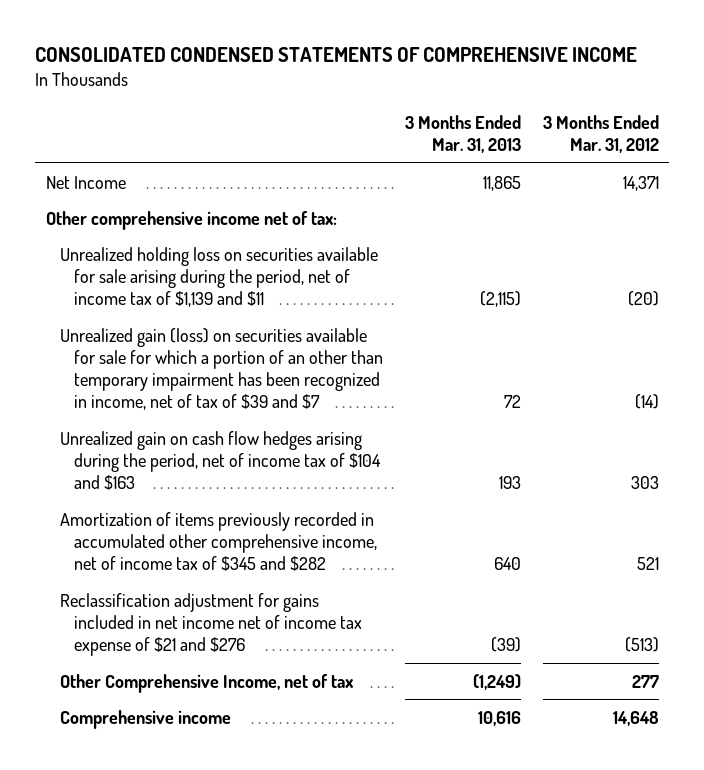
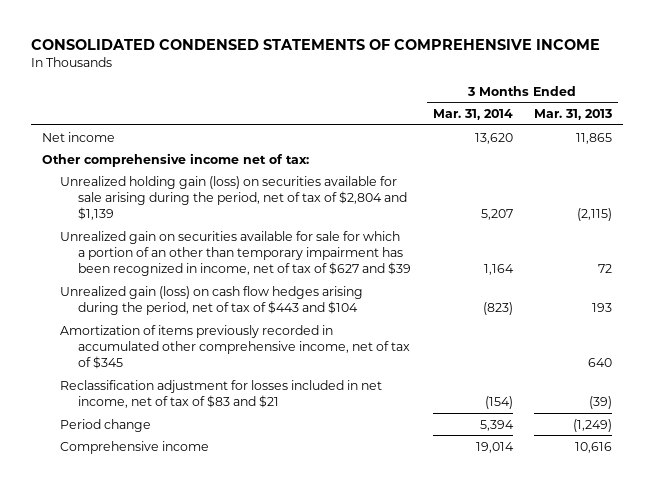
- | 3 Months Ended Mar. 31, 2013 | 3 Months Ended Mar. 31, 2012
+ | 3 Months Ended Mar. 31, 2014 | 3 Months Ended Mar. 31, 2013
- Net Income | 11,865 | 14,371
+ Net income | 13,620 | 11,865
- Unrealized holding loss on securities available for sale arising during the period, net of income tax of $1,139 and $11 | (2,115) | (20)
- Unrealized gain (loss) on securities available for sale for which a portion of an other than temporary impairment has been recognized in income, net of tax of $39 and $7 | 72 | (14)
- Unrealized gain on cash flow hedges arising during the period, net of income tax of $104 and $163 | 193 | 303
- Amortization of items previously recorded in accumulated other comprehensive income, net of income tax of $345 and $282 | 640 | 521
- Reclassification adjustment for gains included in net income net of income tax expense of $21 and $276 | (39) | (513)
- Other Comprehensive Income, net of tax | (1,249) | 277
+ Unrealized holding gain (loss) on securities available for sale arising during the period, net of tax of $2,804 and $1,139 | 5,207 | (2,115)
+ Unrealized gain on securities available for sale for which a portion of an other than temporary impairment has been recognized in income, net of tax of $627 and $39 | 1,164 | 72
+ Unrealized gain (loss) on cash flow hedges arising during the period, net of tax of $443 and $104 | (823) | 193
+ Amortization of items previously recorded in accumulated other comprehensive income, net of tax of $345 | | 640
+ Reclassification adjustment for losses included in net income, net of tax of $83 and $21 | (154) | (39)
+ Period change | 5,394 | (1,249)

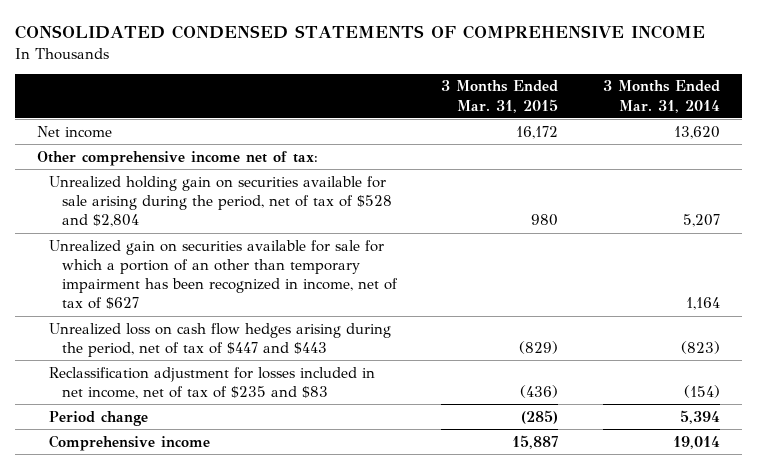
- | 3 Months Ended Mar. 31, 2014 | 3 Months Ended Mar. 31, 2013
+ | 3 Months Ended Mar. 31, 2015 | 3 Months Ended Mar. 31, 2014
- Unrealized holding gain (loss) on securities available for sale arising during the period, net of tax of $2,804 and $1,139 | 5,207 | (2,115)
- Unrealized gain on securities available for sale for which a portion of an other than temporary impairment has been recognized in income, net of tax of $627 and $39 | 1,164 | 72
- Unrealized gain (loss) on cash flow hedges arising during the period, net of tax of $443 and $104 | (823) | 193
- Amortization of items previously recorded in accumulated other comprehensive income, net of tax of $345 | | 640
- Reclassification adjustment for losses included in net income, net of tax of $83 and $21 | (154) | (39)
+ Unrealized holding gain on securities available for sale arising during the period, net of tax of $528 and $2,804 | 980 | 5,207
+ Unrealized gain on securities available for sale for which a portion of an other than temporary impairment has been recognized in income, net of tax of $627 | | 1,164
+ Unrealized loss on cash flow hedges arising during the period, net of tax of $447 and $443 | (829) | (823)
+ Reclassification adjustment for losses included in net income, net of tax of $235 and $83 | (436) | (154)

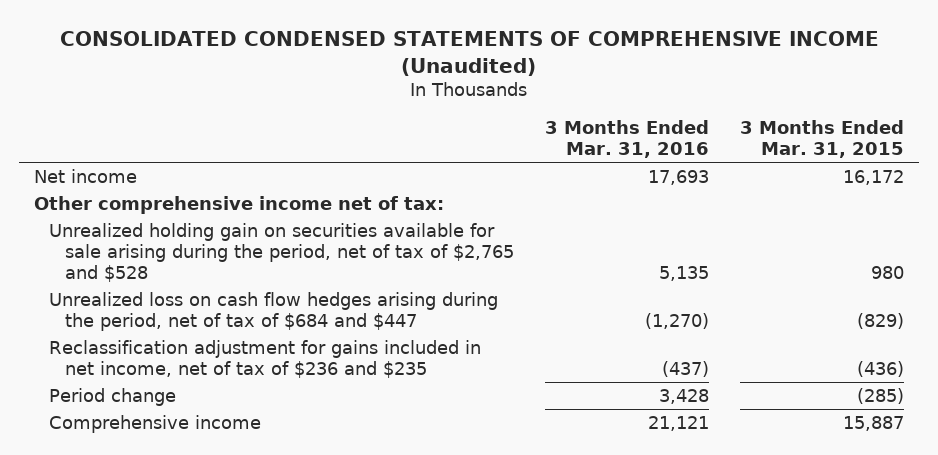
- CONSOLIDATED CONDENSED STATEMENTS OF COMPREHENSIVE INCOME
+ CONSOLIDATED CONDENSED STATEMENTS OF COMPREHENSIVE INCOME (Unaudited)
- | 3 Months Ended Mar. 31, 2015 | 3 Months Ended Mar. 31, 2014
+ | 3 Months Ended Mar. 31, 2016 | 3 Months Ended Mar. 31, 2015
- Unrealized holding gain on securities available for sale arising during the period, net of tax of $528 and $2,804 | 980 | 5,207
- Unrealized gain on securities available for sale for which a portion of an other than temporary impairment has been recognized in income, net of tax of $627 | | 1,164
- Unrealized loss on cash flow hedges arising during the period, net of tax of $447 and $443 | (829) | (823)
- Reclassification adjustment for losses included in net income, net of tax of $235 and $83 | (436) | (154)
+ Unrealized holding gain on securities available for sale arising during the period, net of tax of $2,765 and $528 | 5,135 | 980
+ Unrealized loss on cash flow hedges arising during the period, net of tax of $684 and $447 | (1,270) | (829)
+ Reclassification adjustment for gains included in net income, net of tax of $236 and $235 | (437) | (436)

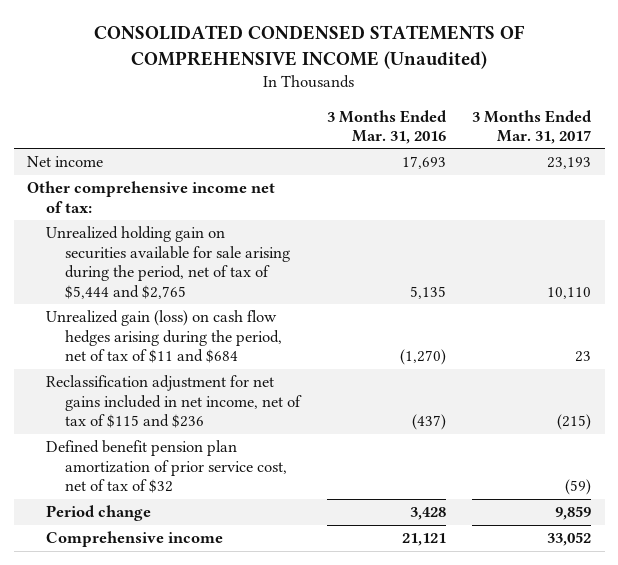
- | 3 Months Ended Mar. 31, 2016 | 3 Months Ended Mar. 31, 2015
+ | 3 Months Ended Mar. 31, 2016 | 3 Months Ended Mar. 31, 2017
- Unrealized holding gain on securities available for sale arising during the period, net of tax of $2,765 and $528 | 5,135 | 980
- Unrealized loss on cash flow hedges arising during the period, net of tax of $684 and $447 | (1,270) | (829)
- Reclassification adjustment for gains included in net income, net of tax of $236 and $235 | (437) | (436)
+ Unrealized holding gain on securities available for sale arising during the period, net of tax of $5,444 and $2,765 | 5,135 | 10,110
+ Unrealized gain (loss) on cash flow hedges arising during the period, net of tax of $11 and $684 | (1,270) | 23
+ Reclassification adjustment for net gains included in net income, net of tax of $115 and $236 | (437) | (215)
+ Defined benefit pension plan amortization of prior service cost, net of tax of $32 | | (59)

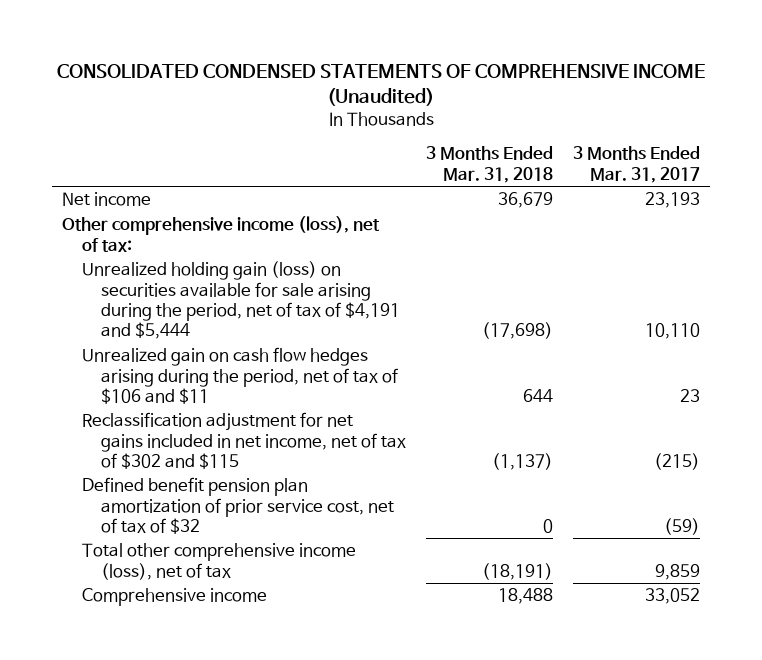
- | 3 Months Ended Mar. 31, 2016 | 3 Months Ended Mar. 31, 2017
+ | 3 Months Ended Mar. 31, 2018 | 3 Months Ended Mar. 31, 2017
- Other comprehensive income net of tax:
- Unrealized holding gain on securities available for sale arising during the period, net of tax of $5,444 and $2,765 | 5,135 | 10,110
- Unrealized gain (loss) on cash flow hedges arising during the period, net of tax of $11 and $684 | (1,270) | 23
- Reclassification adjustment for net gains included in net income, net of tax of $115 and $236 | (437) | (215)
+ Other comprehensive income (loss), net of tax:
+ Unrealized holding gain (loss) on securities available for sale arising during the period, net of tax of $4,191 and $5,444 | (17,698) | 10,110
+ Unrealized gain on cash flow hedges arising during the period, net of tax of $106 and $11 | 644 | 23
+ Reclassification adjustment for net gains included in net income, net of tax of $302 and $115 | (1,137) | (215)
- Period change | 3,428 | 9,859
+ Total other comprehensive income (loss), net of tax | (18,191) | 9,859

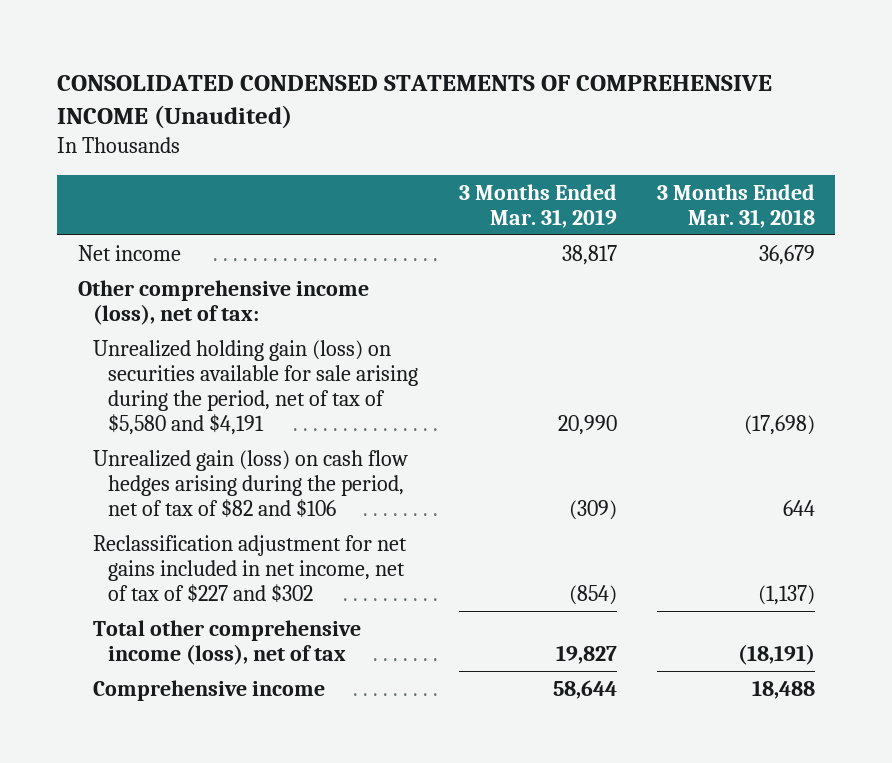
- | 3 Months Ended Mar. 31, 2018 | 3 Months Ended Mar. 31, 2017
+ | 3 Months Ended Mar. 31, 2019 | 3 Months Ended Mar. 31, 2018
- Unrealized holding gain (loss) on securities available for sale arising during the period, net of tax of $4,191 and $5,444 | (17,698) | 10,110
- Unrealized gain on cash flow hedges arising during the period, net of tax of $106 and $11 | 644 | 23
- Reclassification adjustment for net gains included in net income, net of tax of $302 and $115 | (1,137) | (215)
- Defined benefit pension plan amortization of prior service cost, net of tax of $32 | 0 | (59)
+ Unrealized holding gain (loss) on securities available for sale arising during the period, net of tax of $5,580 and $4,191 | 20,990 | (17,698)
+ Unrealized gain (loss) on cash flow hedges arising during the period, net of tax of $82 and $106 | (309) | 644
+ Reclassification adjustment for net gains included in net income, net of tax of $227 and $302 | (854) | (1,137)

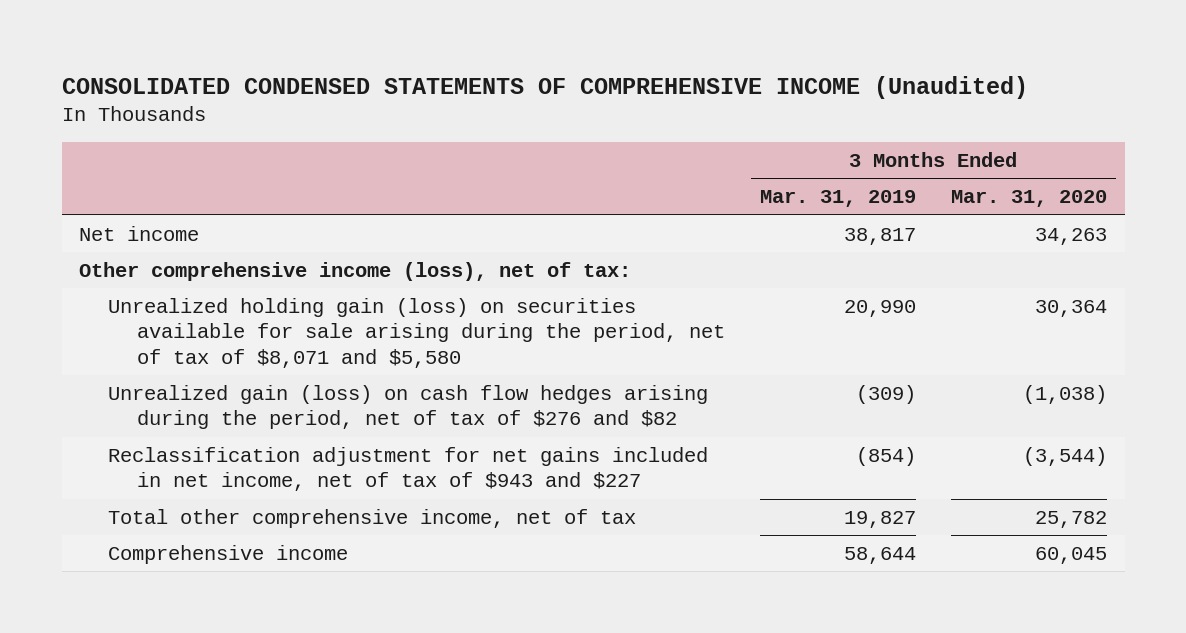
- | 3 Months Ended Mar. 31, 2019 | 3 Months Ended Mar. 31, 2018
+ | 3 Months Ended Mar. 31, 2019 | 3 Months Ended Mar. 31, 2020
- Unrealized holding gain (loss) on securities available for sale arising during the period, net of tax of $5,580 and $4,191 | 20,990 | (17,698)
- Unrealized gain (loss) on cash flow hedges arising during the period, net of tax of $82 and $106 | (309) | 644
- Reclassification adjustment for net gains included in net income, net of tax of $227 and $302 | (854) | (1,137)
- Total other comprehensive income (loss), net of tax | 19,827 | (18,191)
+ Unrealized holding gain (loss) on securities available for sale arising during the period, net of tax of $8,071 and $5,580 | 20,990 | 30,364
+ Unrealized gain (loss) on cash flow hedges arising during the period, net of tax of $276 and $82 | (309) | (1,038)
+ Reclassification adjustment for net gains included in net income, net of tax of $943 and $227 | (854) | (3,544)
+ Total other comprehensive income, net of tax | 19,827 | 25,782

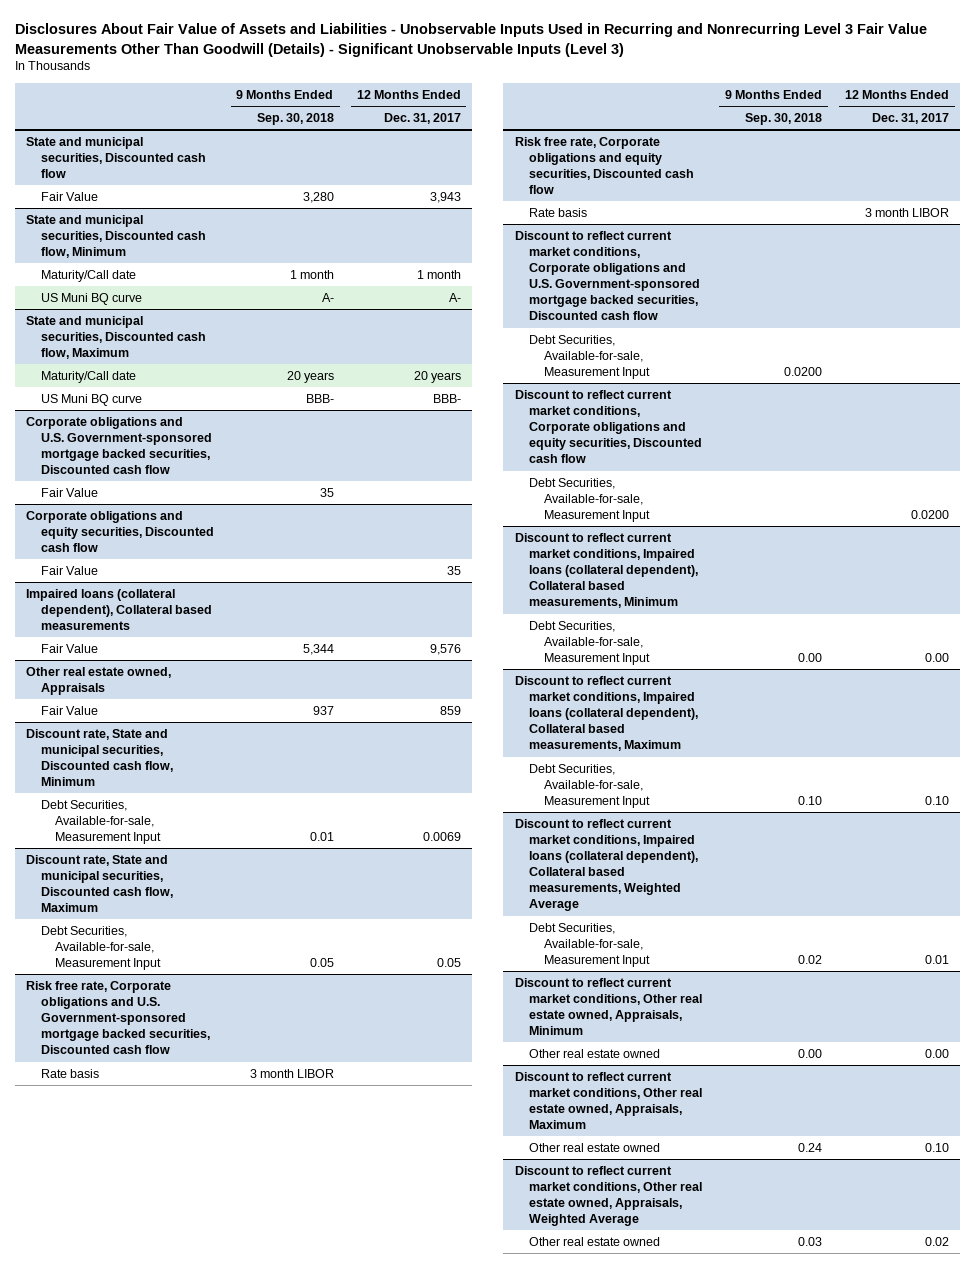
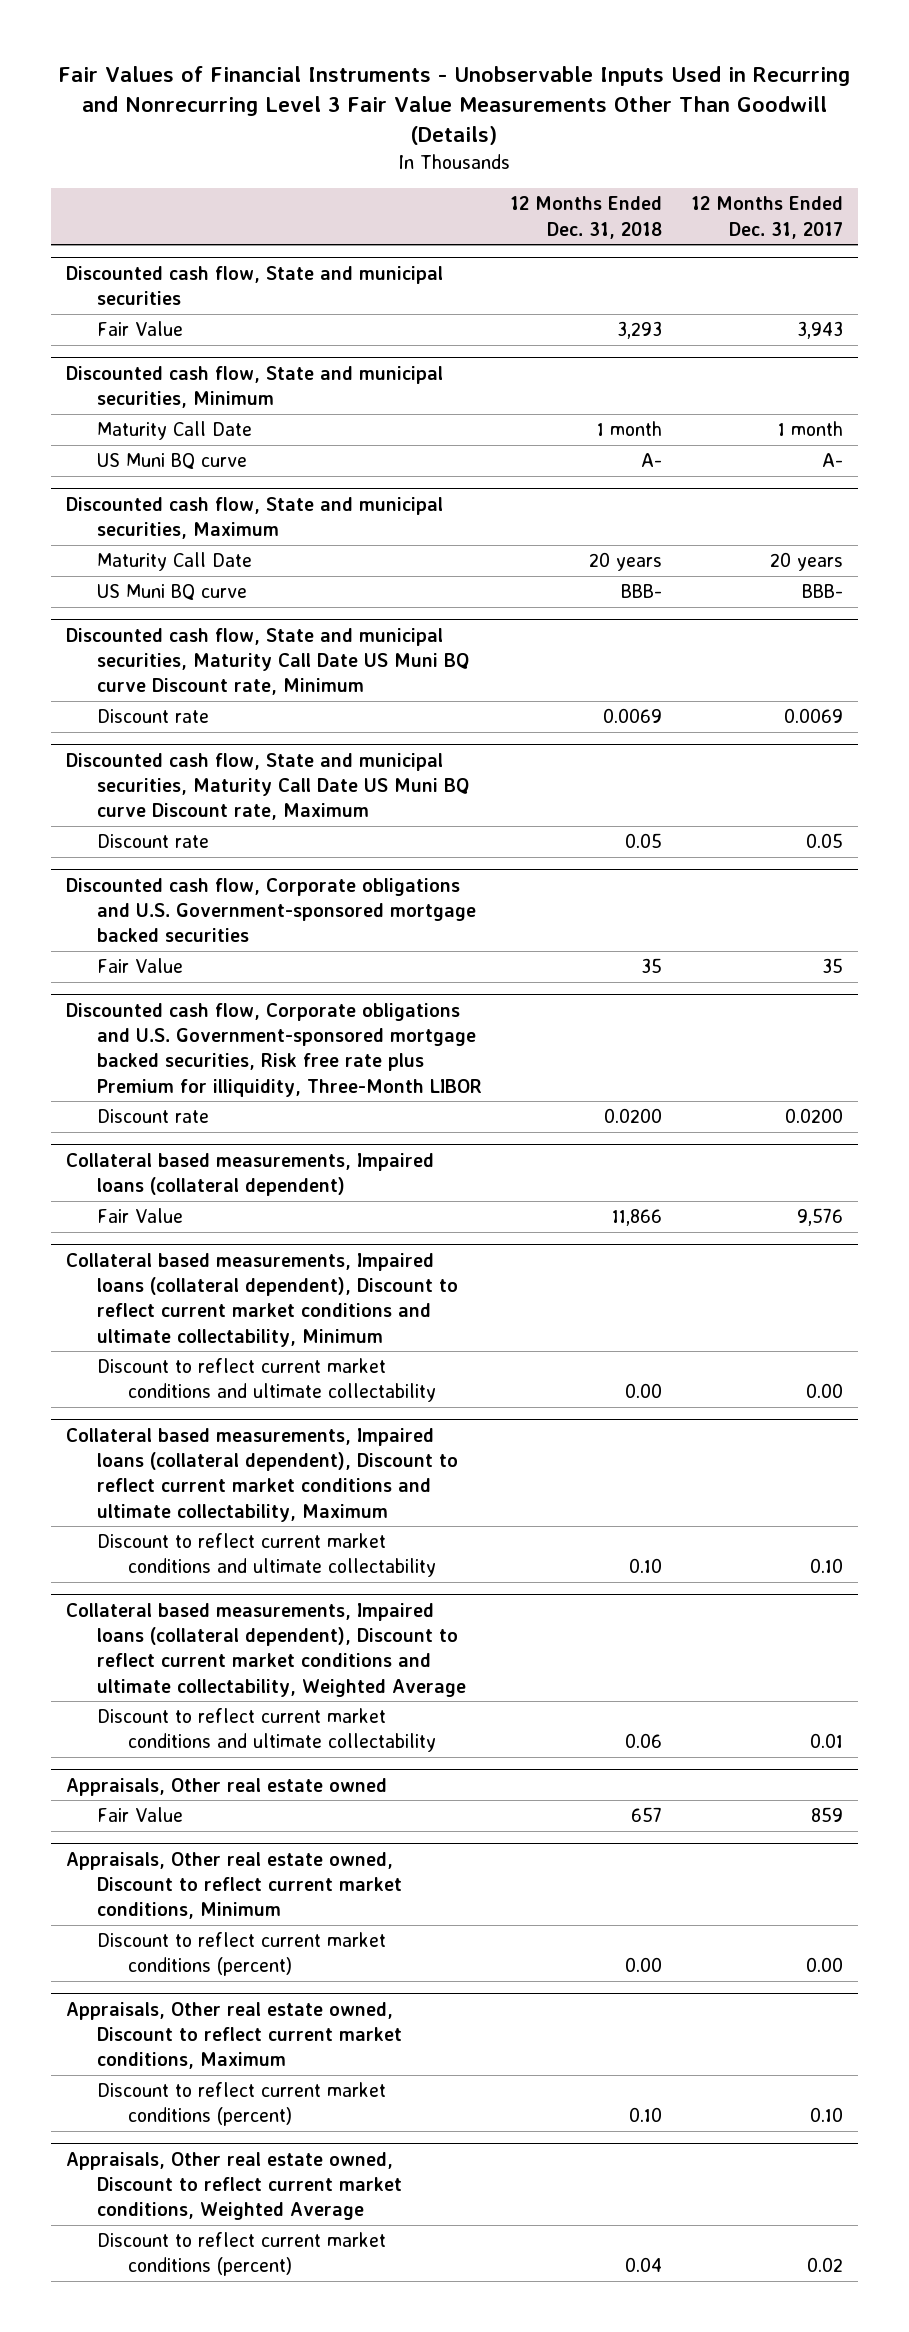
- Disclosures About Fair Value of Assets and Liabilities - Unobservable Inputs Used in Recurring and Nonrecurring Level 3 Fair Value Measurements Other Than Goodwill (Details) - Significant Unobservable Inputs (Level 3)
+ Fair Values of Financial Instruments - Unobservable Inputs Used in Recurring and Nonrecurring Level 3 Fair Value Measurements Other Than Goodwill (Details)
- | 9 Months Ended Sep. 30, 2018 | 12 Months Ended Dec. 31, 2017
+ | 12 Months Ended Dec. 31, 2018 | 12 Months Ended Dec. 31, 2017
- State and municipal securities, Discounted cash flow
+ Discounted cash flow, State and municipal securities
- State and municipal securities, Discounted cash flow, Minimum
- Maturity/Call date | 1 month | 1 month
+ Discounted cash flow, State and municipal securities, Minimum
+ Maturity Call Date | 1 month | 1 month
- State and municipal securities, Discounted cash flow, Maximum
- Maturity/Call date | 20 years | 20 years
+ Discounted cash flow, State and municipal securities, Maximum
+ Maturity Call Date | 20 years | 20 years
- Corporate obligations and U.S. Government-sponsored mortgage backed securities, Discounted cash flow
- Fair Value | 35 |
- Corporate obligations and equity securities, Discounted cash flow
+ Discounted cash flow, State and municipal securities, Maturity Call Date US Muni BQ curve Discount rate, Minimum
+ Discount rate | 0.0069 | 0.0069
+ Discounted cash flow, State and municipal securities, Maturity Call Date US Muni BQ curve Discount rate, Maximum
+ Discount rate | 0.05 | 0.05
+ Discounted cash flow, Corporate obligations and U.S. Government-sponsored mortgage backed securities
- Impaired loans (collateral dependent), Collateral based measurements
+ Discounted cash flow, Corporate obligations and U.S. Government-sponsored mortgage backed securities, Risk free rate plus Premium for illiquidity, Three-Month LIBOR
+ Discount rate | 0.0200 | 0.0200
+ Collateral based measurements, Impaired loans (collateral dependent)
- Other real estate owned, Appraisals
+ Collateral based measurements, Impaired loans (collateral dependent), Discount to reflect current market conditions and ultimate collectability, Minimum
+ Discount to reflect current market conditions and ultimate collectability | 0.00 | 0.00
+ Collateral based measurements, Impaired loans (collateral dependent), Discount to reflect current market conditions and ultimate collectability, Maximum
+ Discount to reflect current market conditions and ultimate collectability | 0.10 | 0.10
+ Collateral based measurements, Impaired loans (collateral dependent), Discount to reflect current market conditions and ultimate collectability, Weighted Average
+ Discount to reflect current market conditions and ultimate collectability | 0.06 | 0.01
+ Appraisals, Other real estate owned
- Discount rate, State and municipal securities, Discounted cash flow, Minimum
- Debt Securities, Available-for-sale, Measurement Input | 0.01 | 0.0069
- Discount rate, State and municipal securities, Discounted cash flow, Maximum
- Debt Securities, Available-for-sale, Measurement Input | 0.05 | 0.05
- Risk free rate, Corporate obligations and U.S. Government-sponsored mortgage backed securities, Discounted cash flow
- Rate basis | 3 month LIBOR |
- Risk free rate, Corporate obligations and equity securities, Discounted cash flow
- Rate basis | | 3 month LIBOR
- Discount to reflect current market conditions, Corporate obligations and U.S. Government-sponsored mortgage backed securities, Discounted cash flow
- Debt Securities, Available-for-sale, Measurement Input | 0.0200 |
- Discount to reflect current market conditions, Corporate obligations and equity securities, Discounted cash flow
- Debt Securities, Available-for-sale, Measurement Input | | 0.0200
- Discount to reflect current market conditions, Impaired loans (collateral dependent), Collateral based measurements, Minimum
- Debt Securities, Available-for-sale, Measurement Input | 0.00 | 0.00
- Discount to reflect current market conditions, Impaired loans (collateral dependent), Collateral based measurements, Maximum
- Debt Securities, Available-for-sale, Measurement Input | 0.10 | 0.10
- Discount to reflect current market conditions, Impaired loans (collateral dependent), Collateral based measurements, Weighted Average
- Debt Securities, Available-for-sale, Measurement Input | 0.02 | 0.01
- Discount to reflect current market conditions, Other real estate owned, Appraisals, Minimum
- Other real estate owned | 0.00 | 0.00
- Discount to reflect current market conditions, Other real estate owned, Appraisals, Maximum
- Other real estate owned | 0.24 | 0.10
- Discount to reflect current market conditions, Other real estate owned, Appraisals, Weighted Average
- Other real estate owned | 0.03 | 0.02
+ Appraisals, Other real estate owned, Discount to reflect current market conditions, Minimum
+ Discount to reflect current market conditions (percent) | 0.00 | 0.00
+ Appraisals, Other real estate owned, Discount to reflect current market conditions, Maximum
+ Discount to reflect current market conditions (percent) | 0.10 | 0.10
+ Appraisals, Other real estate owned, Discount to reflect current market conditions, Weighted Average
+ Discount to reflect current market conditions (percent) | 0.04 | 0.02

